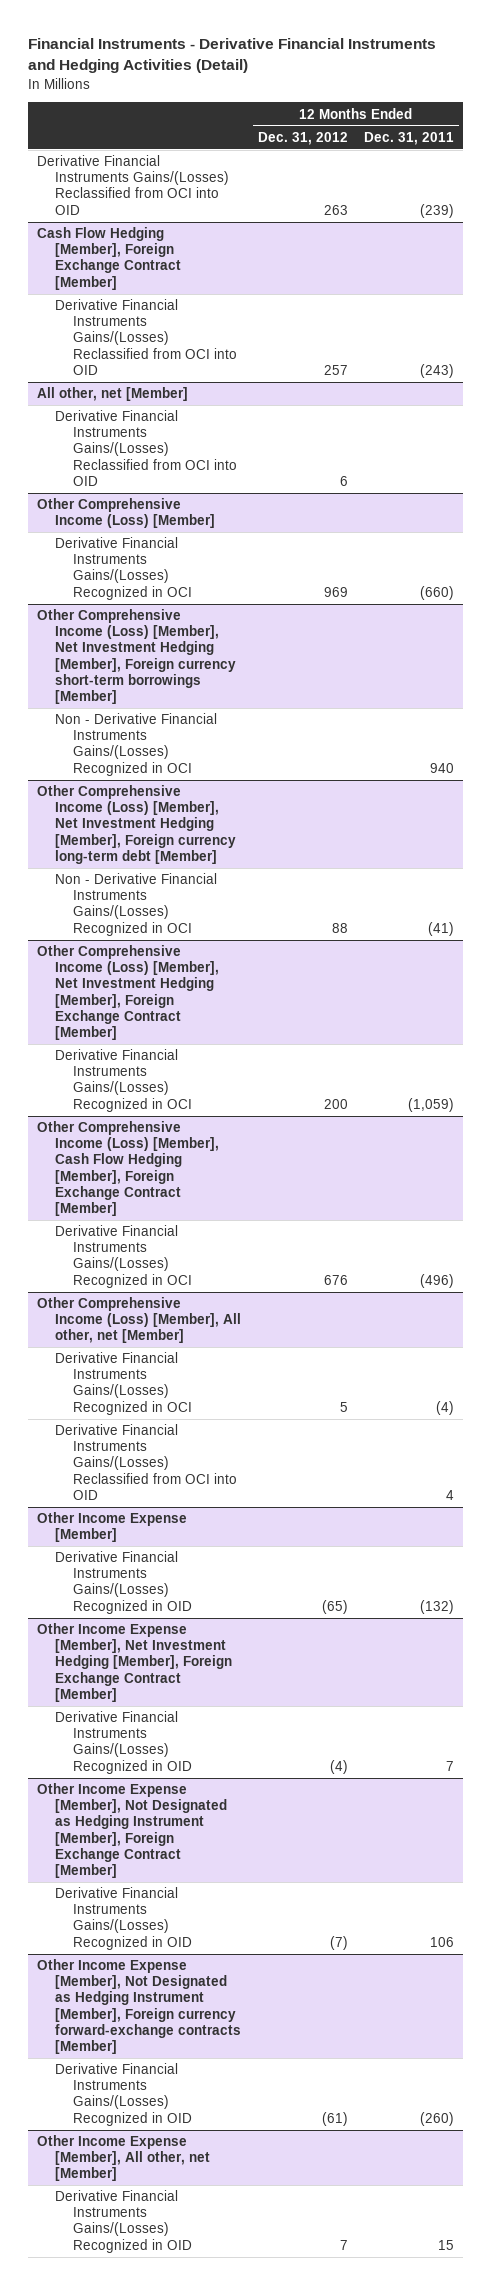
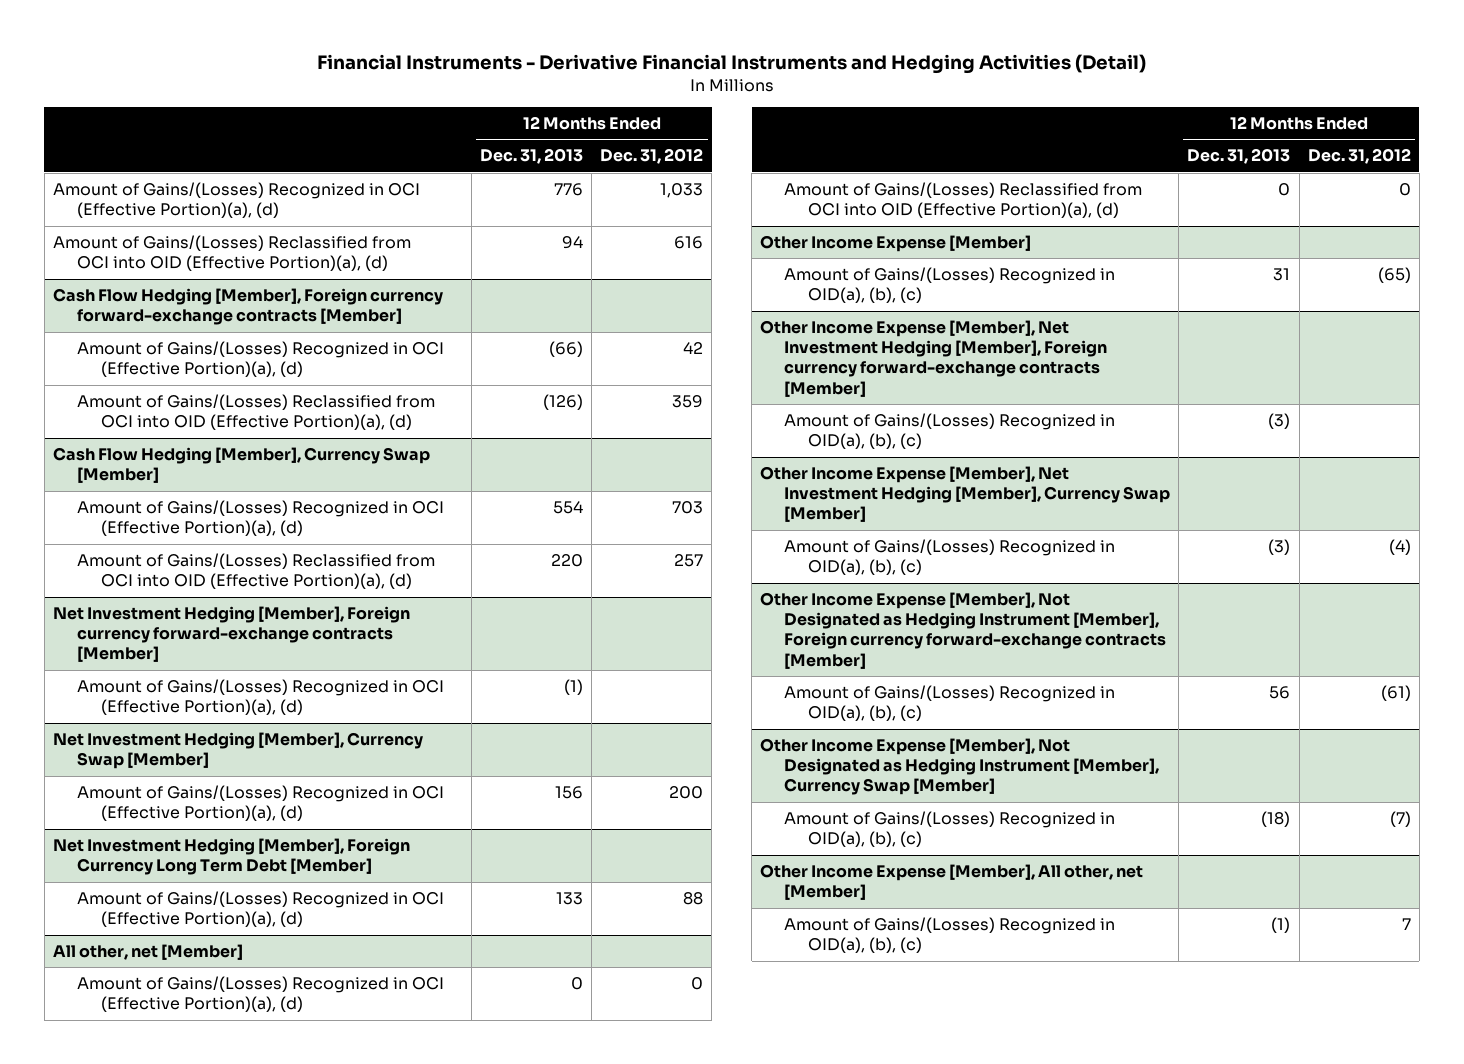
- | 12 Months Ended Dec. 31, 2012 | 12 Months Ended Dec. 31, 2011
+ | 12 Months Ended Dec. 31, 2013 | 12 Months Ended Dec. 31, 2012
- Derivative Financial Instruments Gains/(Losses) Reclassified from OCI into OID | 263 | (239)
- Cash Flow Hedging [Member], Foreign Exchange Contract [Member]
- Derivative Financial Instruments Gains/(Losses) Reclassified from OCI into OID | 257 | (243)
+ Amount of Gains/(Losses) Recognized in OCI (Effective Portion)(a), (d) | 776 | 1,033
+ Amount of Gains/(Losses) Reclassified from OCI into OID (Effective Portion)(a), (d) | 94 | 616
+ Cash Flow Hedging [Member], Foreign currency forward-exchange contracts [Member]
+ Amount of Gains/(Losses) Recognized in OCI (Effective Portion)(a), (d) | (66) | 42
+ Amount of Gains/(Losses) Reclassified from OCI into OID (Effective Portion)(a), (d) | (126) | 359
+ Cash Flow Hedging [Member], Currency Swap [Member]
+ Amount of Gains/(Losses) Recognized in OCI (Effective Portion)(a), (d) | 554 | 703
+ Amount of Gains/(Losses) Reclassified from OCI into OID (Effective Portion)(a), (d) | 220 | 257
+ Net Investment Hedging [Member], Foreign currency forward-exchange contracts [Member]
+ Amount of Gains/(Losses) Recognized in OCI (Effective Portion)(a), (d) | (1) |
+ Net Investment Hedging [Member], Currency Swap [Member]
+ Amount of Gains/(Losses) Recognized in OCI (Effective Portion)(a), (d) | 156 | 200
+ Net Investment Hedging [Member], Foreign Currency Long Term Debt [Member]
+ Amount of Gains/(Losses) Recognized in OCI (Effective Portion)(a), (d) | 133 | 88
@ All other, net [Member]
- Derivative Financial Instruments Gains/(Losses) Reclassified from OCI into OID | 6 |
- Other Comprehensive Income (Loss) [Member]
- Derivative Financial Instruments Gains/(Losses) Recognized in OCI | 969 | (660)
- Other Comprehensive Income (Loss) [Member], Net Investment Hedging [Member], Foreign currency short-term borrowings [Member]
- Non - Derivative Financial Instruments Gains/(Losses) Recognized in OCI | | 940
- Other Comprehensive Income (Loss) [Member], Net Investment Hedging [Member], Foreign currency long-term debt [Member]
- Non - Derivative Financial Instruments Gains/(Losses) Recognized in OCI | 88 | (41)
- Other Comprehensive Income (Loss) [Member], Net Investment Hedging [Member], Foreign Exchange Contract [Member]
- Derivative Financial Instruments Gains/(Losses) Recognized in OCI | 200 | (1,059)
- Other Comprehensive Income (Loss) [Member], Cash Flow Hedging [Member], Foreign Exchange Contract [Member]
- Derivative Financial Instruments Gains/(Losses) Recognized in OCI | 676 | (496)
- Other Comprehensive Income (Loss) [Member], All other, net [Member]
- Derivative Financial Instruments Gains/(Losses) Recognized in OCI | 5 | (4)
- Derivative Financial Instruments Gains/(Losses) Reclassified from OCI into OID | | 4
@ All other, net [Member]
+ Amount of Gains/(Losses) Recognized in OCI (Effective Portion)(a), (d) | 0 | 0
+ Amount of Gains/(Losses) Reclassified from OCI into OID (Effective Portion)(a), (d) | 0 | 0
@ Other Income Expense [Member]
- Derivative Financial Instruments Gains/(Losses) Recognized in OID | (65) | (132)
- Other Income Expense [Member], Net Investment Hedging [Member], Foreign Exchange Contract [Member]
- Derivative Financial Instruments Gains/(Losses) Recognized in OID | (4) | 7
- Other Income Expense [Member], Not Designated as Hedging Instrument [Member], Foreign Exchange Contract [Member]
- Derivative Financial Instruments Gains/(Losses) Recognized in OID | (7) | 106
@ Other Income Expense [Member]
+ Amount of Gains/(Losses) Recognized in OID(a), (b), (c) | 31 | (65)
+ Other Income Expense [Member], Net Investment Hedging [Member], Foreign currency forward-exchange contracts [Member]
+ Amount of Gains/(Losses) Recognized in OID(a), (b), (c) | (3) |
+ Other Income Expense [Member], Net Investment Hedging [Member], Currency Swap [Member]
+ Amount of Gains/(Losses) Recognized in OID(a), (b), (c) | (3) | (4)
@ Other Income Expense [Member], Not Designated as Hedging Instrument [Member], Foreign currency forward-exchange contracts [Member]
- Derivative Financial Instruments Gains/(Losses) Recognized in OID | (61) | (260)
+ Amount of Gains/(Losses) Recognized in OID(a), (b), (c) | 56 | (61)
+ Other Income Expense [Member], Not Designated as Hedging Instrument [Member], Currency Swap [Member]
+ Amount of Gains/(Losses) Recognized in OID(a), (b), (c) | (18) | (7)
@ Other Income Expense [Member], All other, net [Member]
- Derivative Financial Instruments Gains/(Losses) Recognized in OID | 7 | 15
+ Amount of Gains/(Losses) Recognized in OID(a), (b), (c) | (1) | 7

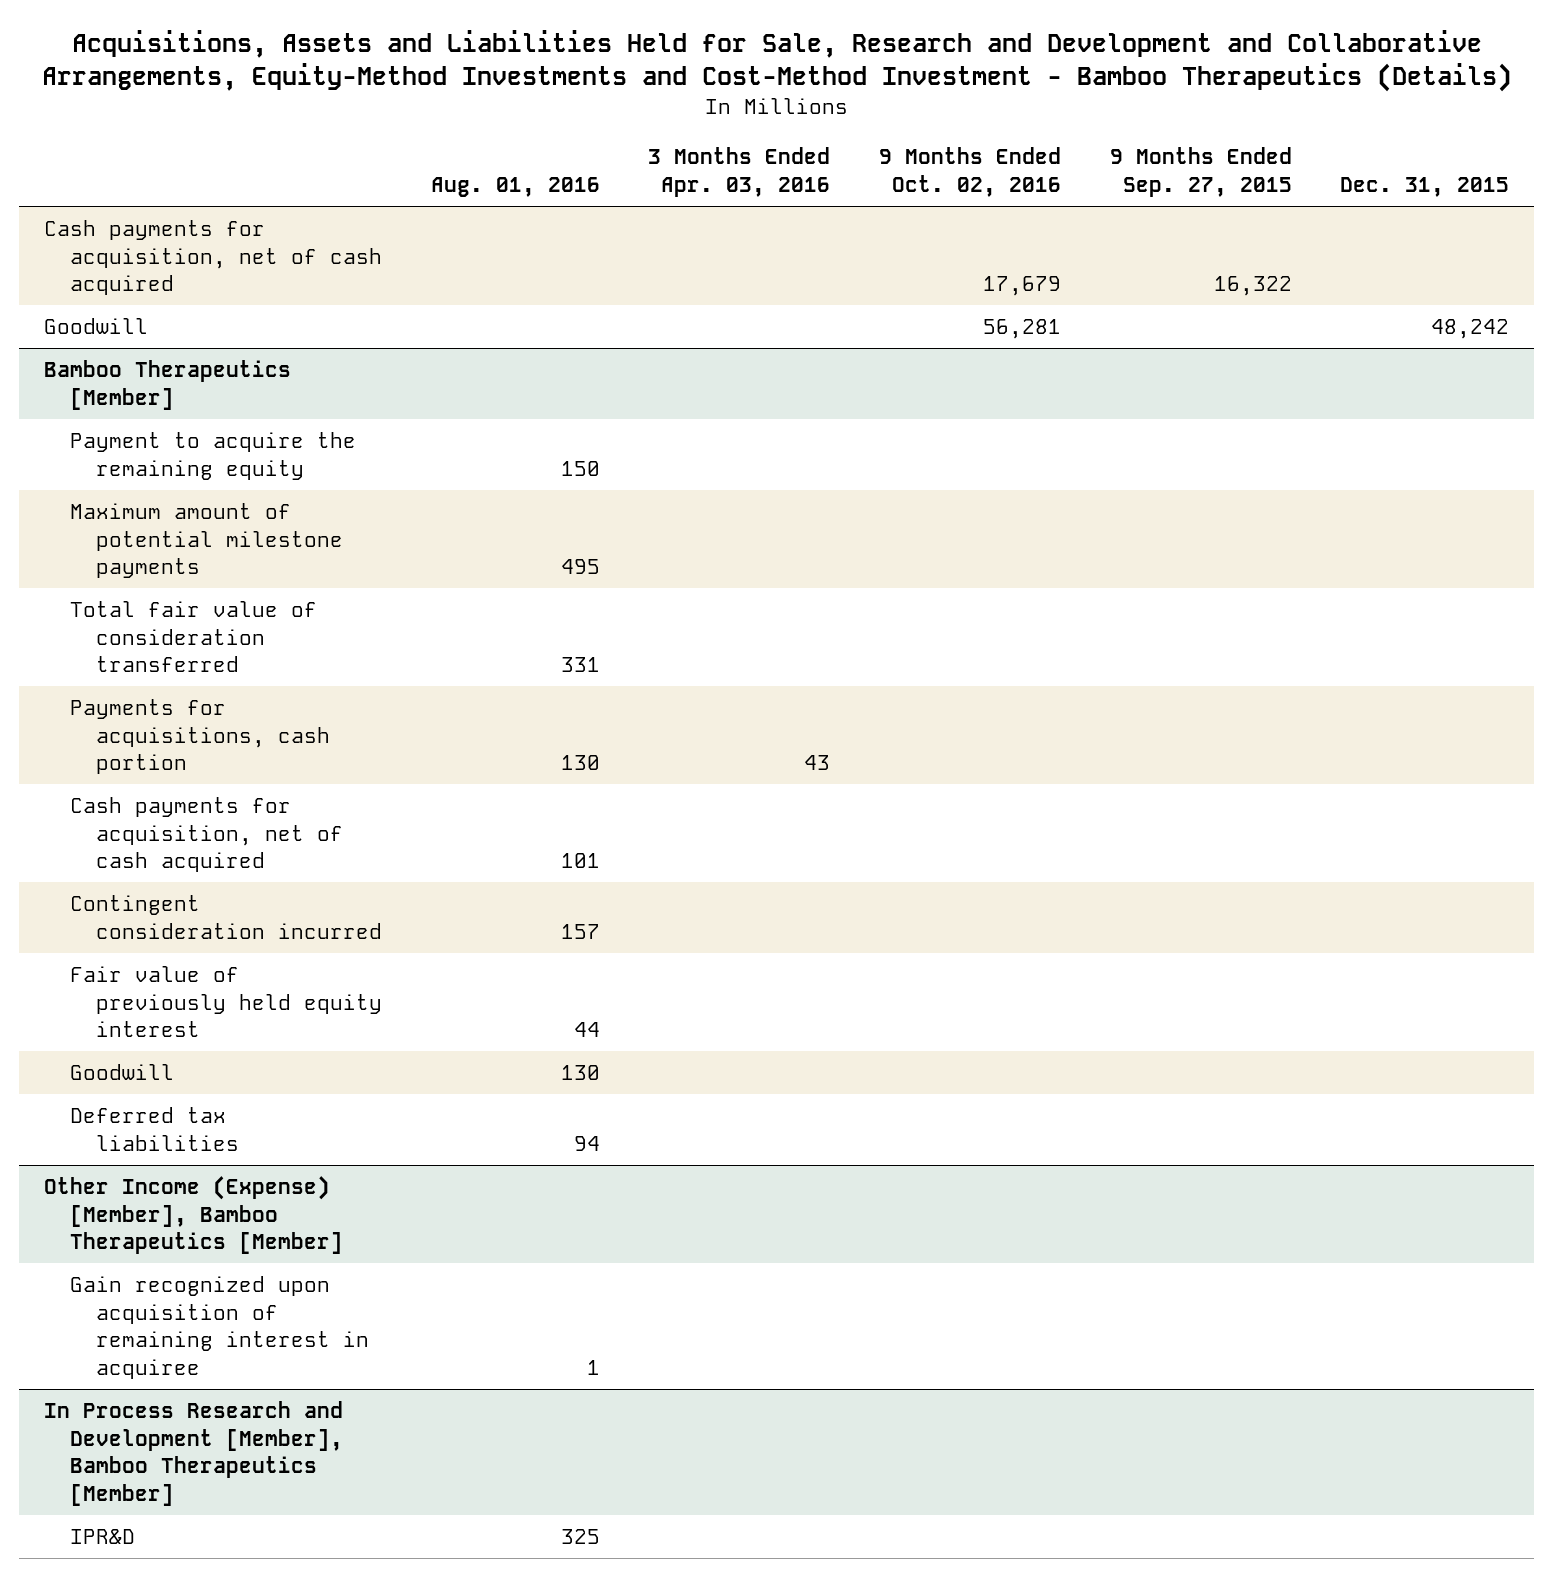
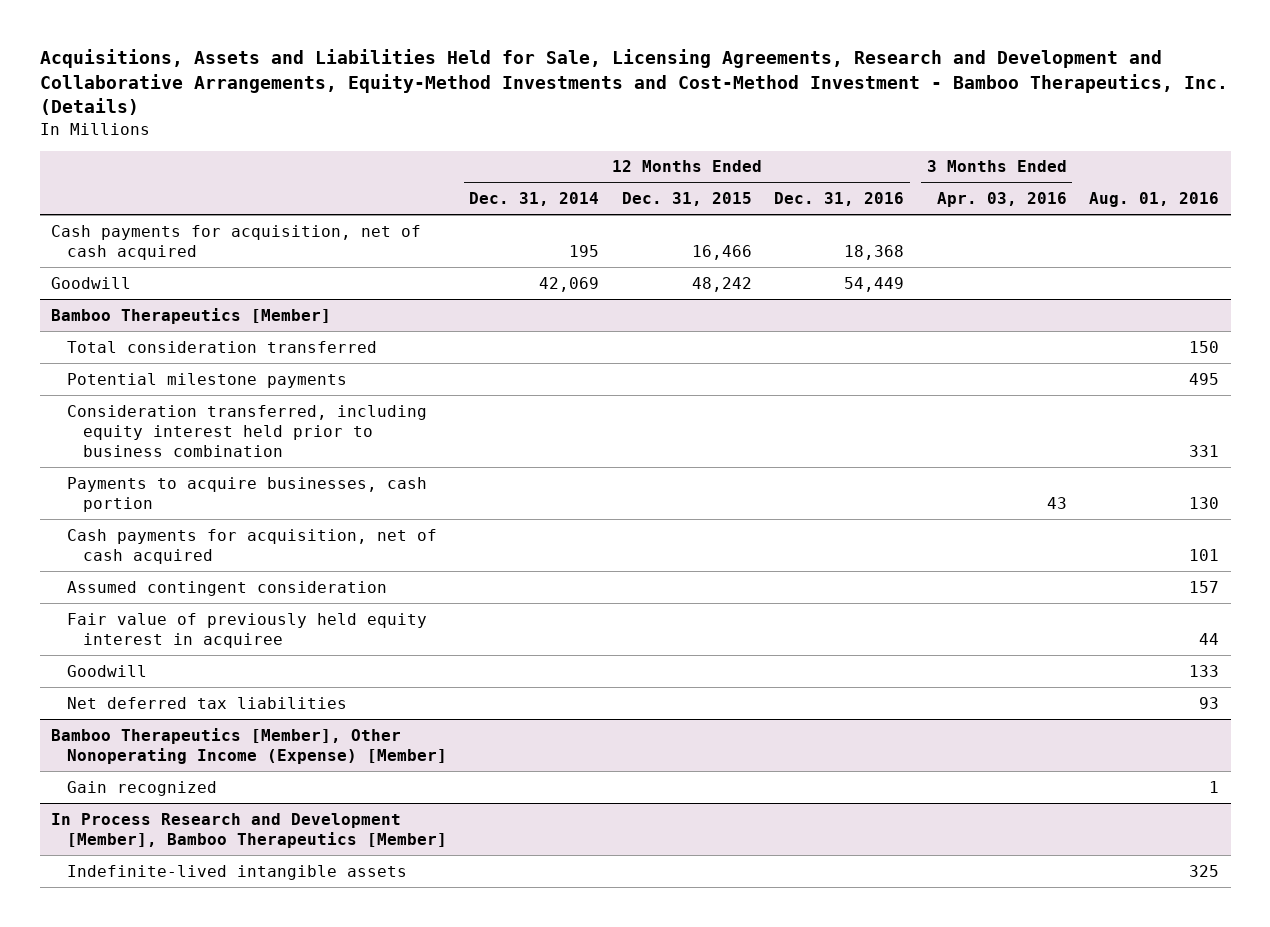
- Acquisitions, Assets and Liabilities Held for Sale, Research and Development and Collaborative Arrangements, Equity-Method Investments and Cost-Method Investment - Bamboo Therapeutics (Details)
+ Acquisitions, Assets and Liabilities Held for Sale, Licensing Agreements, Research and Development and Collaborative Arrangements, Equity-Method Investments and Cost-Method Investment - Bamboo Therapeutics, Inc. (Details)
- | Aug. 01, 2016 | 3 Months Ended Apr. 03, 2016 | 9 Months Ended Oct. 02, 2016 | 9 Months Ended Sep. 27, 2015 | Dec. 31, 2015
+ | 12 Months Ended Dec. 31, 2014 | 12 Months Ended Dec. 31, 2015 | 12 Months Ended Dec. 31, 2016 | 3 Months Ended Apr. 03, 2016 | Aug. 01, 2016
@ Bamboo Therapeutics [Member]
- Payment to acquire the remaining equity | 150 | | | |
- Maximum amount of potential milestone payments | 495 | | | |
- Total fair value of consideration transferred | 331 | | | |
- Payments for acquisitions, cash portion | 130 | 43 | | |
+ Total consideration transferred | | | | | 150
+ Potential milestone payments | | | | | 495
+ Consideration transferred, including equity interest held prior to business combination | | | | | 331
+ Payments to acquire businesses, cash portion | | | | 43 | 130
- Contingent consideration incurred | 157 | | | |
- Fair value of previously held equity interest | 44 | | | |
- Goodwill | 130 | | | |
- Deferred tax liabilities | 94 | | | |
- Other Income (Expense) [Member], Bamboo Therapeutics [Member]
- Gain recognized upon acquisition of remaining interest in acquiree | 1 | | | |
@ Bamboo Therapeutics [Member]
+ Assumed contingent consideration | | | | | 157
+ Fair value of previously held equity interest in acquiree | | | | | 44
+ Goodwill | | | | | 133
+ Net deferred tax liabilities | | | | | 93
+ Bamboo Therapeutics [Member], Other Nonoperating Income (Expense) [Member]
+ Gain recognized | | | | | 1
@ In Process Research and Development [Member], Bamboo Therapeutics [Member]
- IPR&D | 325 | | | |
+ Indefinite-lived intangible assets | | | | | 325

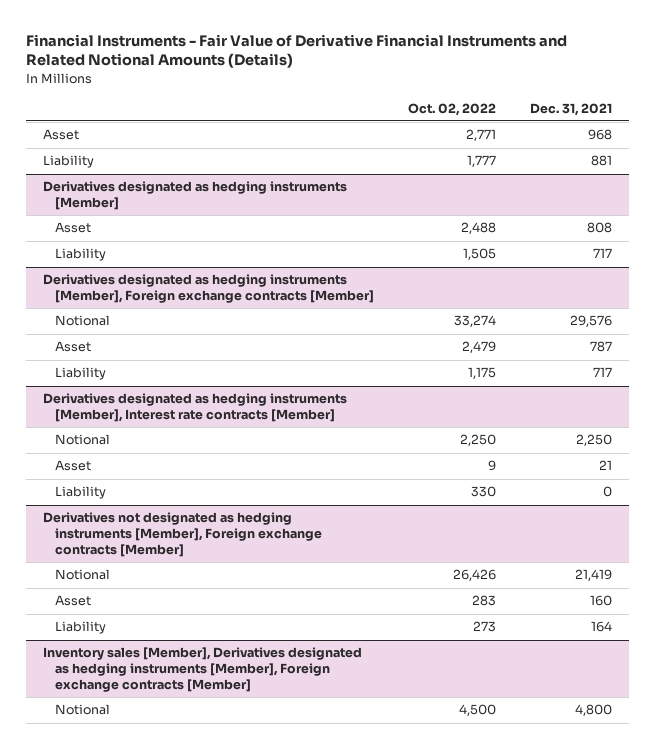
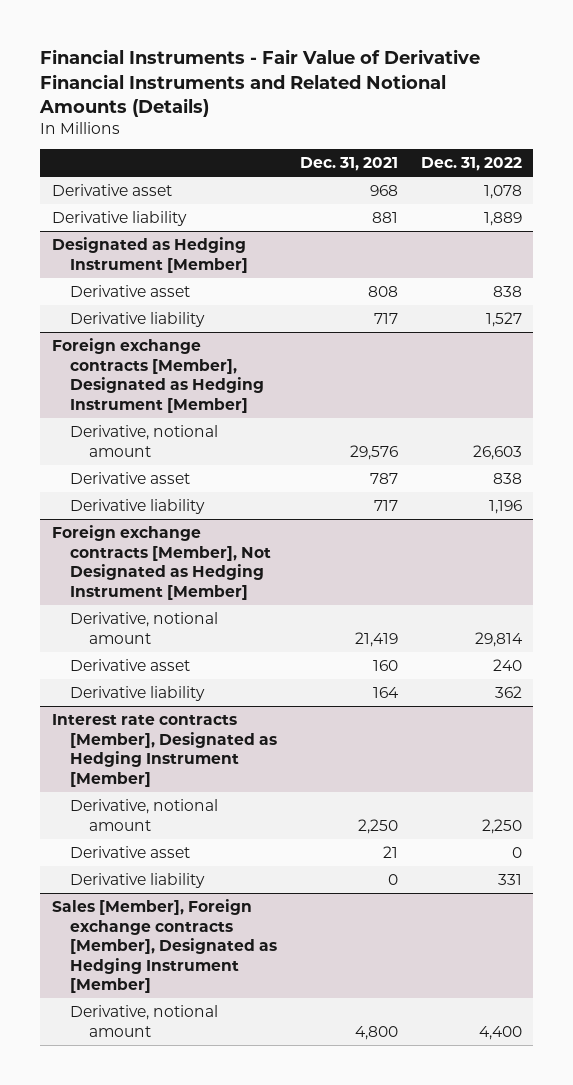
- | Oct. 02, 2022 | Dec. 31, 2021
+ | Dec. 31, 2021 | Dec. 31, 2022
- Asset | 2,771 | 968
- Liability | 1,777 | 881
- Derivatives designated as hedging instruments [Member]
- Asset | 2,488 | 808
- Liability | 1,505 | 717
- Derivatives designated as hedging instruments [Member], Foreign exchange contracts [Member]
- Notional | 33,274 | 29,576
- Asset | 2,479 | 787
- Liability | 1,175 | 717
- Derivatives designated as hedging instruments [Member], Interest rate contracts [Member]
- Notional | 2,250 | 2,250
- Asset | 9 | 21
- Liability | 330 | 0
- Derivatives not designated as hedging instruments [Member], Foreign exchange contracts [Member]
- Notional | 26,426 | 21,419
- Asset | 283 | 160
- Liability | 273 | 164
- Inventory sales [Member], Derivatives designated as hedging instruments [Member], Foreign exchange contracts [Member]
- Notional | 4,500 | 4,800
+ Derivative asset | 968 | 1,078
+ Derivative liability | 881 | 1,889
+ Designated as Hedging Instrument [Member]
+ Derivative asset | 808 | 838
+ Derivative liability | 717 | 1,527
+ Foreign exchange contracts [Member], Designated as Hedging Instrument [Member]
+ Derivative, notional amount | 29,576 | 26,603
+ Derivative asset | 787 | 838
+ Derivative liability | 717 | 1,196
+ Foreign exchange contracts [Member], Not Designated as Hedging Instrument [Member]
+ Derivative, notional amount | 21,419 | 29,814
+ Derivative asset | 160 | 240
+ Derivative liability | 164 | 362
+ Interest rate contracts [Member], Designated as Hedging Instrument [Member]
+ Derivative, notional amount | 2,250 | 2,250
+ Derivative asset | 21 | 0
+ Derivative liability | 0 | 331
+ Sales [Member], Foreign exchange contracts [Member], Designated as Hedging Instrument [Member]
+ Derivative, notional amount | 4,800 | 4,400

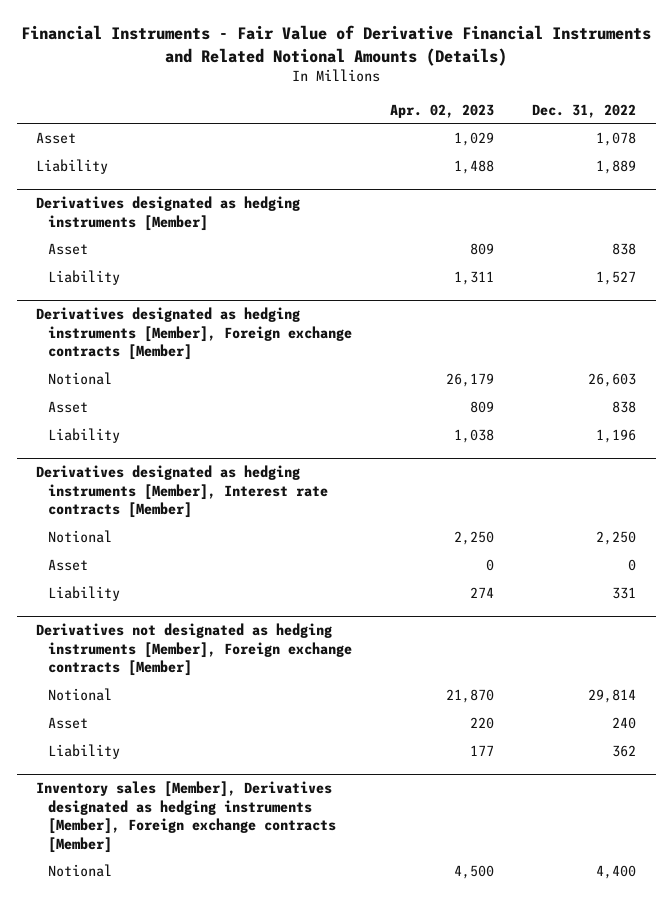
- | Dec. 31, 2021 | Dec. 31, 2022
+ | Apr. 02, 2023 | Dec. 31, 2022
- Derivative asset | 968 | 1,078
- Derivative liability | 881 | 1,889
- Designated as Hedging Instrument [Member]
- Derivative asset | 808 | 838
- Derivative liability | 717 | 1,527
- Foreign exchange contracts [Member], Designated as Hedging Instrument [Member]
- Derivative, notional amount | 29,576 | 26,603
- Derivative asset | 787 | 838
- Derivative liability | 717 | 1,196
- Foreign exchange contracts [Member], Not Designated as Hedging Instrument [Member]
- Derivative, notional amount | 21,419 | 29,814
- Derivative asset | 160 | 240
- Derivative liability | 164 | 362
- Interest rate contracts [Member], Designated as Hedging Instrument [Member]
- Derivative, notional amount | 2,250 | 2,250
- Derivative asset | 21 | 0
- Derivative liability | 0 | 331
- Sales [Member], Foreign exchange contracts [Member], Designated as Hedging Instrument [Member]
- Derivative, notional amount | 4,800 | 4,400
+ Asset | 1,029 | 1,078
+ Liability | 1,488 | 1,889
+ Derivatives designated as hedging instruments [Member]
+ Asset | 809 | 838
+ Liability | 1,311 | 1,527
+ Derivatives designated as hedging instruments [Member], Foreign exchange contracts [Member]
+ Notional | 26,179 | 26,603
+ Asset | 809 | 838
+ Liability | 1,038 | 1,196
+ Derivatives designated as hedging instruments [Member], Interest rate contracts [Member]
+ Notional | 2,250 | 2,250
+ Asset | 0 | 0
+ Liability | 274 | 331
+ Derivatives not designated as hedging instruments [Member], Foreign exchange contracts [Member]
+ Notional | 21,870 | 29,814
+ Asset | 220 | 240
+ Liability | 177 | 362
+ Inventory sales [Member], Derivatives designated as hedging instruments [Member], Foreign exchange contracts [Member]
+ Notional | 4,500 | 4,400

